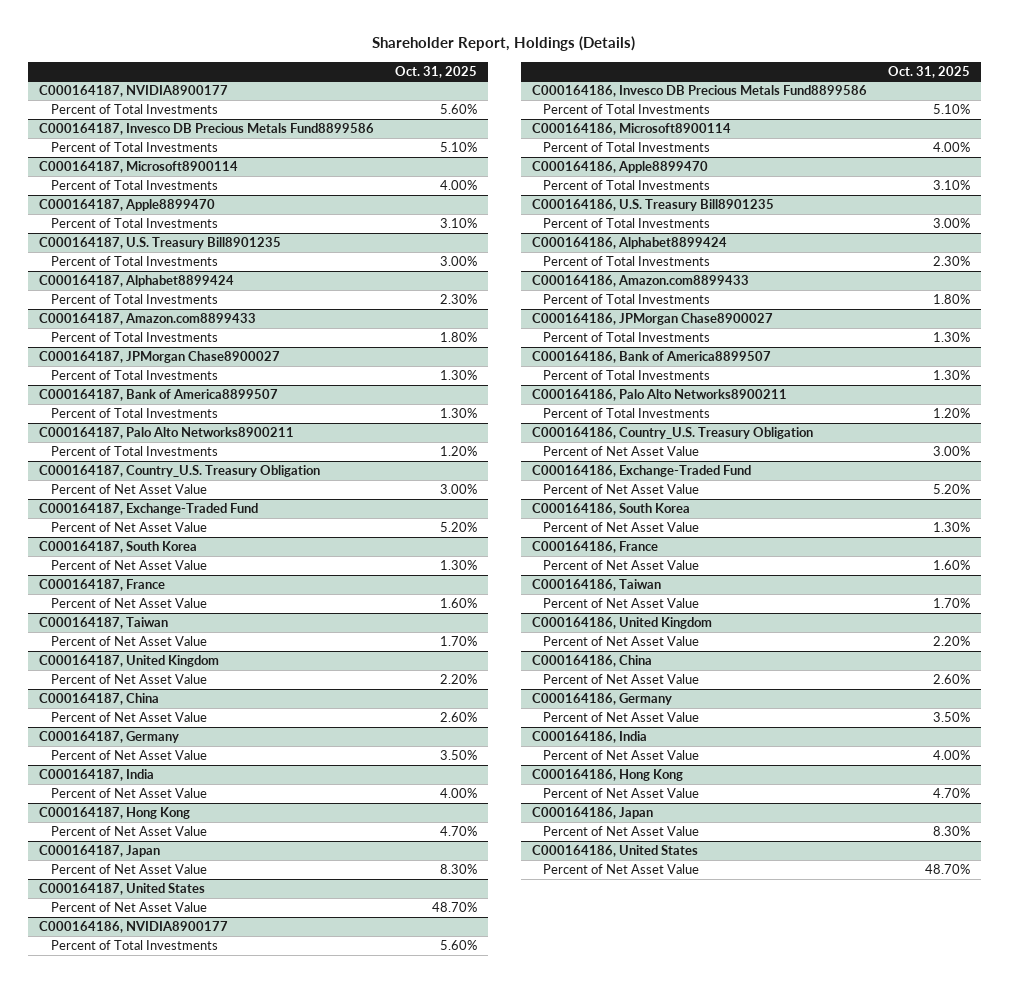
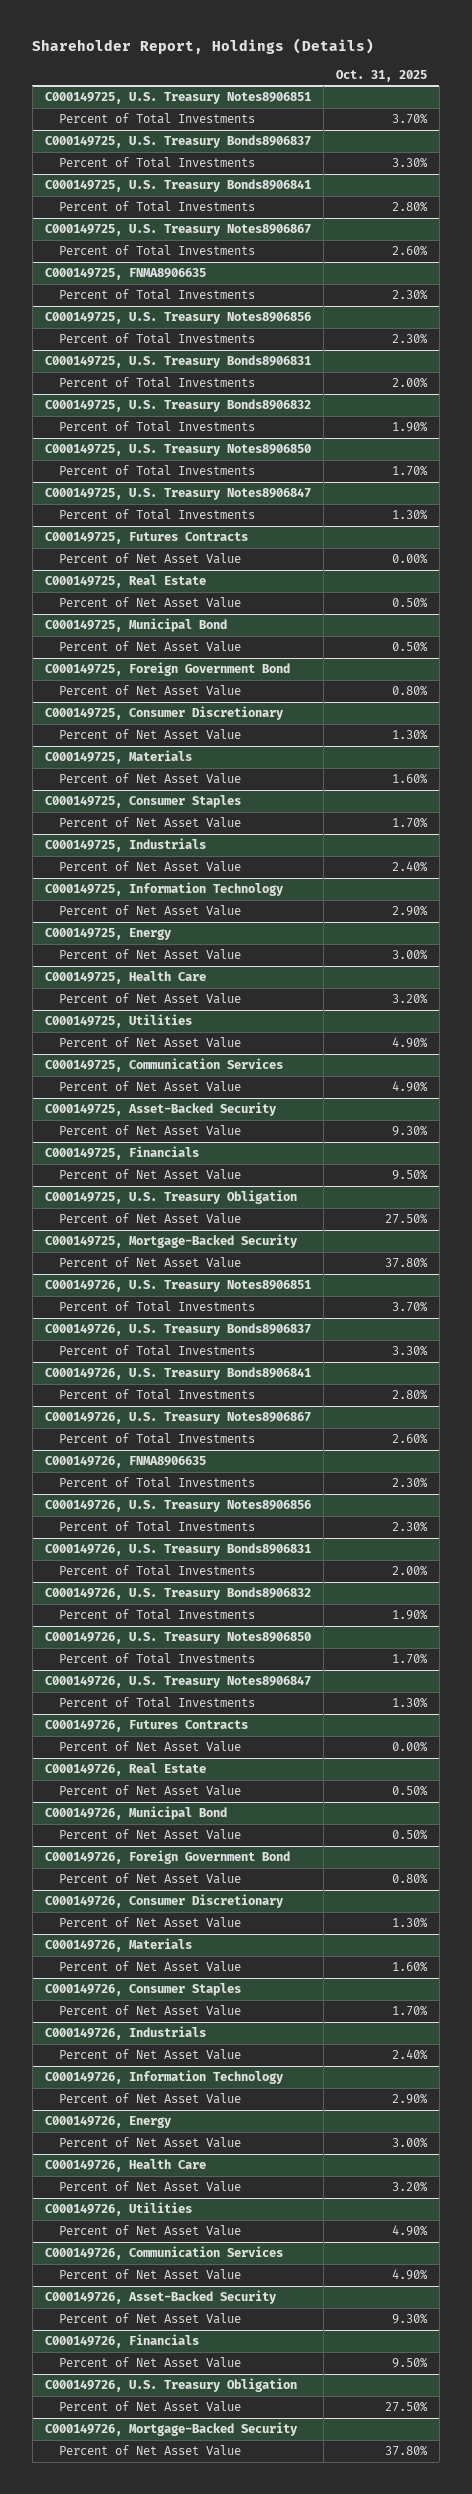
- C000164187, NVIDIA8900177
- Percent of Total Investments | 5.60%
- C000164187, Invesco DB Precious Metals Fund8899586
- Percent of Total Investments | 5.10%
- C000164187, Microsoft8900114
- Percent of Total Investments | 4.00%
- C000164187, Apple8899470
- Percent of Total Investments | 3.10%
- C000164187, U.S. Treasury Bill8901235
- Percent of Total Investments | 3.00%
- C000164187, Alphabet8899424
+ C000149725, U.S. Treasury Notes8906851
+ Percent of Total Investments | 3.70%
+ C000149725, U.S. Treasury Bonds8906837
+ Percent of Total Investments | 3.30%
+ C000149725, U.S. Treasury Bonds8906841
+ Percent of Total Investments | 2.80%
+ C000149725, U.S. Treasury Notes8906867
+ Percent of Total Investments | 2.60%
+ C000149725, FNMA8906635
- C000164187, Amazon.com8899433
- Percent of Total Investments | 1.80%
- C000164187, JPMorgan Chase8900027
- Percent of Total Investments | 1.30%
- C000164187, Bank of America8899507
+ C000149725, U.S. Treasury Notes8906856
+ Percent of Total Investments | 2.30%
+ C000149725, U.S. Treasury Bonds8906831
+ Percent of Total Investments | 2.00%
+ C000149725, U.S. Treasury Bonds8906832
+ Percent of Total Investments | 1.90%
+ C000149725, U.S. Treasury Notes8906850
+ Percent of Total Investments | 1.70%
+ C000149725, U.S. Treasury Notes8906847
- C000164187, Palo Alto Networks8900211
- Percent of Total Investments | 1.20%
- C000164187, Country_U.S. Treasury Obligation
- Percent of Net Asset Value | 3.00%
- C000164187, Exchange-Traded Fund
- Percent of Net Asset Value | 5.20%
- C000164187, South Korea
+ C000149725, Futures Contracts
+ Percent of Net Asset Value | 0.00%
+ C000149725, Real Estate
+ Percent of Net Asset Value | 0.50%
+ C000149725, Municipal Bond
+ Percent of Net Asset Value | 0.50%
+ C000149725, Foreign Government Bond
+ Percent of Net Asset Value | 0.80%
+ C000149725, Consumer Discretionary
- C000164187, France
+ C000149725, Materials
- C000164187, Taiwan
+ C000149725, Consumer Staples
- C000164187, United Kingdom
- Percent of Net Asset Value | 2.20%
- C000164187, China
- Percent of Net Asset Value | 2.60%
- C000164187, Germany
- Percent of Net Asset Value | 3.50%
- C000164187, India
- Percent of Net Asset Value | 4.00%
- C000164187, Hong Kong
- Percent of Net Asset Value | 4.70%
- C000164187, Japan
- Percent of Net Asset Value | 8.30%
- C000164187, United States
- Percent of Net Asset Value | 48.70%
- C000164186, NVIDIA8900177
- Percent of Total Investments | 5.60%
- C000164186, Invesco DB Precious Metals Fund8899586
- Percent of Total Investments | 5.10%
- C000164186, Microsoft8900114
- Percent of Total Investments | 4.00%
- C000164186, Apple8899470
- Percent of Total Investments | 3.10%
- C000164186, U.S. Treasury Bill8901235
- Percent of Total Investments | 3.00%
- C000164186, Alphabet8899424
+ C000149725, Industrials
+ Percent of Net Asset Value | 2.40%
+ C000149725, Information Technology
+ Percent of Net Asset Value | 2.90%
+ C000149725, Energy
+ Percent of Net Asset Value | 3.00%
+ C000149725, Health Care
+ Percent of Net Asset Value | 3.20%
+ C000149725, Utilities
+ Percent of Net Asset Value | 4.90%
+ C000149725, Communication Services
+ Percent of Net Asset Value | 4.90%
+ C000149725, Asset-Backed Security
+ Percent of Net Asset Value | 9.30%
+ C000149725, Financials
+ Percent of Net Asset Value | 9.50%
+ C000149725, U.S. Treasury Obligation
+ Percent of Net Asset Value | 27.50%
+ C000149725, Mortgage-Backed Security
+ Percent of Net Asset Value | 37.80%
+ C000149726, U.S. Treasury Notes8906851
+ Percent of Total Investments | 3.70%
+ C000149726, U.S. Treasury Bonds8906837
+ Percent of Total Investments | 3.30%
+ C000149726, U.S. Treasury Bonds8906841
+ Percent of Total Investments | 2.80%
+ C000149726, U.S. Treasury Notes8906867
+ Percent of Total Investments | 2.60%
+ C000149726, FNMA8906635
- C000164186, Amazon.com8899433
- Percent of Total Investments | 1.80%
- C000164186, JPMorgan Chase8900027
- Percent of Total Investments | 1.30%
- C000164186, Bank of America8899507
+ C000149726, U.S. Treasury Notes8906856
+ Percent of Total Investments | 2.30%
+ C000149726, U.S. Treasury Bonds8906831
+ Percent of Total Investments | 2.00%
+ C000149726, U.S. Treasury Bonds8906832
+ Percent of Total Investments | 1.90%
+ C000149726, U.S. Treasury Notes8906850
+ Percent of Total Investments | 1.70%
+ C000149726, U.S. Treasury Notes8906847
- C000164186, Palo Alto Networks8900211
- Percent of Total Investments | 1.20%
- C000164186, Country_U.S. Treasury Obligation
- Percent of Net Asset Value | 3.00%
- C000164186, Exchange-Traded Fund
- Percent of Net Asset Value | 5.20%
- C000164186, South Korea
+ C000149726, Futures Contracts
+ Percent of Net Asset Value | 0.00%
+ C000149726, Real Estate
+ Percent of Net Asset Value | 0.50%
+ C000149726, Municipal Bond
+ Percent of Net Asset Value | 0.50%
+ C000149726, Foreign Government Bond
+ Percent of Net Asset Value | 0.80%
+ C000149726, Consumer Discretionary
- C000164186, France
+ C000149726, Materials
- C000164186, Taiwan
+ C000149726, Consumer Staples
- C000164186, United Kingdom
- Percent of Net Asset Value | 2.20%
- C000164186, China
- Percent of Net Asset Value | 2.60%
- C000164186, Germany
- Percent of Net Asset Value | 3.50%
- C000164186, India
- Percent of Net Asset Value | 4.00%
- C000164186, Hong Kong
- Percent of Net Asset Value | 4.70%
- C000164186, Japan
- Percent of Net Asset Value | 8.30%
- C000164186, United States
- Percent of Net Asset Value | 48.70%
+ C000149726, Industrials
+ Percent of Net Asset Value | 2.40%
+ C000149726, Information Technology
+ Percent of Net Asset Value | 2.90%
+ C000149726, Energy
+ Percent of Net Asset Value | 3.00%
+ C000149726, Health Care
+ Percent of Net Asset Value | 3.20%
+ C000149726, Utilities
+ Percent of Net Asset Value | 4.90%
+ C000149726, Communication Services
+ Percent of Net Asset Value | 4.90%
+ C000149726, Asset-Backed Security
+ Percent of Net Asset Value | 9.30%
+ C000149726, Financials
+ Percent of Net Asset Value | 9.50%
+ C000149726, U.S. Treasury Obligation
+ Percent of Net Asset Value | 27.50%
+ C000149726, Mortgage-Backed Security
+ Percent of Net Asset Value | 37.80%

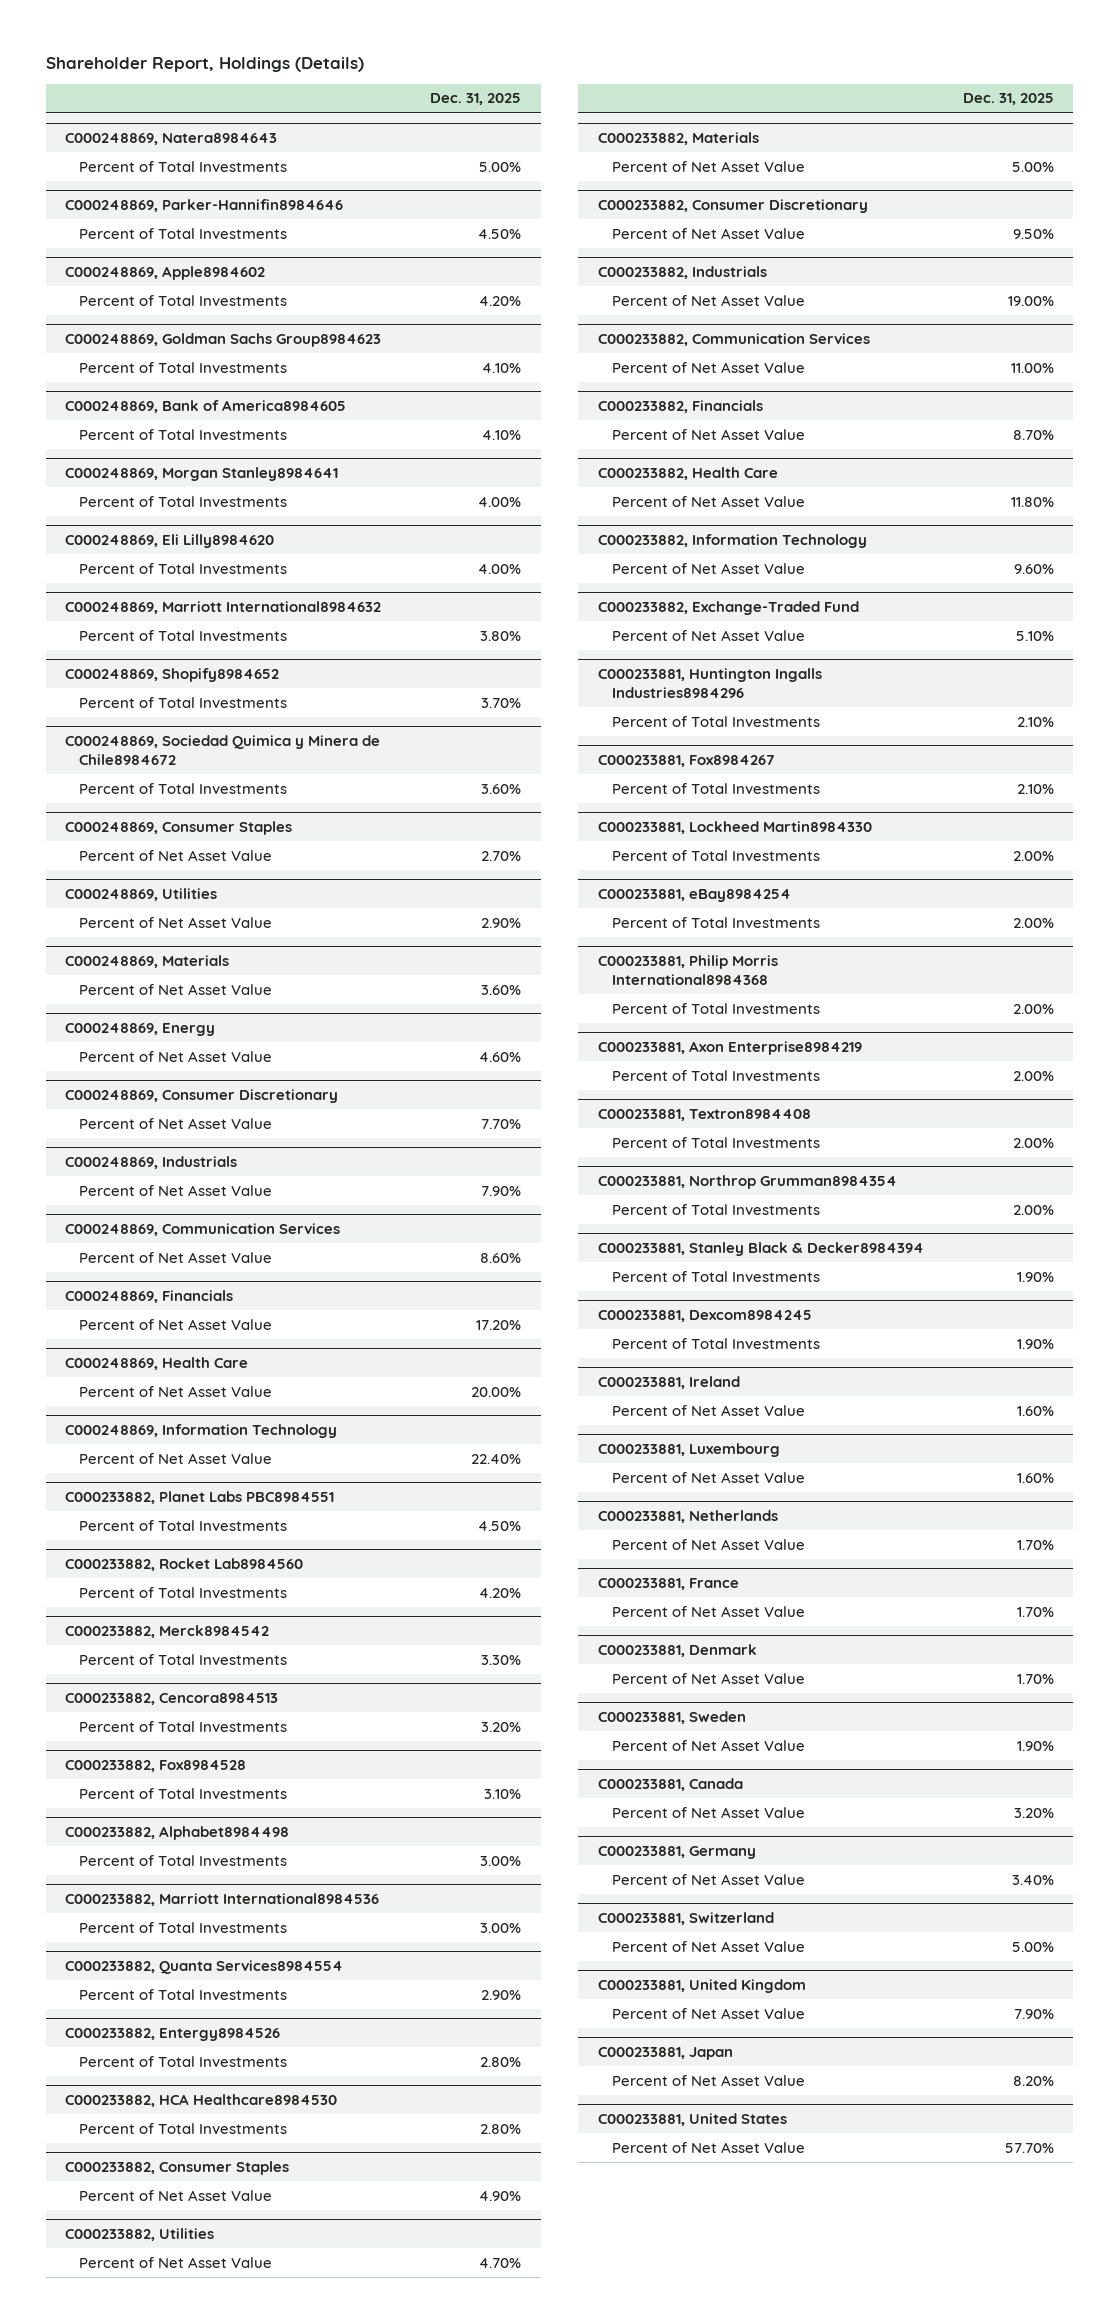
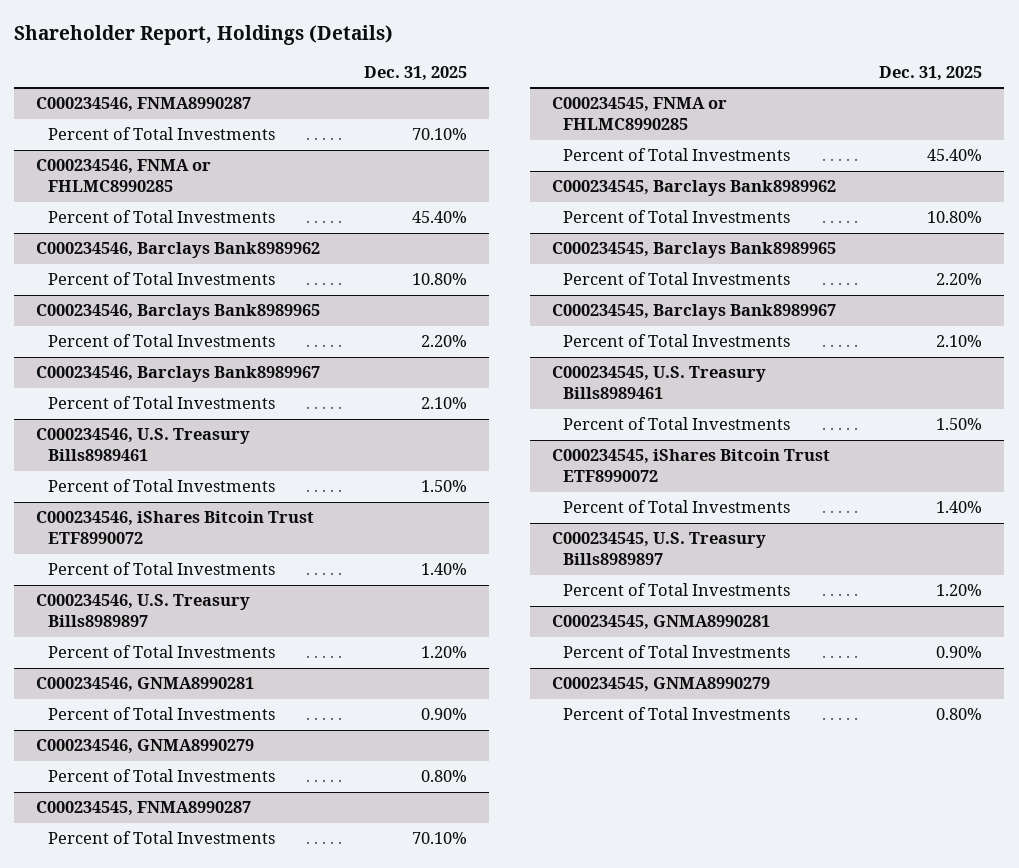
- C000248869, Natera8984643
- Percent of Total Investments | 5.00%
- C000248869, Parker-Hannifin8984646
- Percent of Total Investments | 4.50%
- C000248869, Apple8984602
- Percent of Total Investments | 4.20%
- C000248869, Goldman Sachs Group8984623
- Percent of Total Investments | 4.10%
- C000248869, Bank of America8984605
- Percent of Total Investments | 4.10%
- C000248869, Morgan Stanley8984641
- Percent of Total Investments | 4.00%
- C000248869, Eli Lilly8984620
- Percent of Total Investments | 4.00%
- C000248869, Marriott International8984632
- Percent of Total Investments | 3.80%
- C000248869, Shopify8984652
- Percent of Total Investments | 3.70%
- C000248869, Sociedad Quimica y Minera de Chile8984672
- Percent of Total Investments | 3.60%
- C000248869, Consumer Staples
- Percent of Net Asset Value | 2.70%
- C000248869, Utilities
- Percent of Net Asset Value | 2.90%
- C000248869, Materials
- Percent of Net Asset Value | 3.60%
- C000248869, Energy
- Percent of Net Asset Value | 4.60%
- C000248869, Consumer Discretionary
- Percent of Net Asset Value | 7.70%
- C000248869, Industrials
- Percent of Net Asset Value | 7.90%
- C000248869, Communication Services
- Percent of Net Asset Value | 8.60%
- C000248869, Financials
- Percent of Net Asset Value | 17.20%
- C000248869, Health Care
- Percent of Net Asset Value | 20.00%
- C000248869, Information Technology
- Percent of Net Asset Value | 22.40%
- C000233882, Planet Labs PBC8984551
- Percent of Total Investments | 4.50%
- C000233882, Rocket Lab8984560
- Percent of Total Investments | 4.20%
- C000233882, Merck8984542
- Percent of Total Investments | 3.30%
- C000233882, Cencora8984513
- Percent of Total Investments | 3.20%
- C000233882, Fox8984528
- Percent of Total Investments | 3.10%
- C000233882, Alphabet8984498
- Percent of Total Investments | 3.00%
- C000233882, Marriott International8984536
- Percent of Total Investments | 3.00%
- C000233882, Quanta Services8984554
- Percent of Total Investments | 2.90%
- C000233882, Entergy8984526
- Percent of Total Investments | 2.80%
- C000233882, HCA Healthcare8984530
- Percent of Total Investments | 2.80%
- C000233882, Consumer Staples
- Percent of Net Asset Value | 4.90%
- C000233882, Utilities
- Percent of Net Asset Value | 4.70%
- C000233882, Materials
- Percent of Net Asset Value | 5.00%
- C000233882, Consumer Discretionary
- Percent of Net Asset Value | 9.50%
- C000233882, Industrials
- Percent of Net Asset Value | 19.00%
- C000233882, Communication Services
- Percent of Net Asset Value | 11.00%
- C000233882, Financials
- Percent of Net Asset Value | 8.70%
- C000233882, Health Care
- Percent of Net Asset Value | 11.80%
- C000233882, Information Technology
- Percent of Net Asset Value | 9.60%
- C000233882, Exchange-Traded Fund
- Percent of Net Asset Value | 5.10%
- C000233881, Huntington Ingalls Industries8984296
+ C000234546, FNMA8990287
+ Percent of Total Investments | 70.10%
+ C000234546, FNMA or FHLMC8990285
+ Percent of Total Investments | 45.40%
+ C000234546, Barclays Bank8989962
+ Percent of Total Investments | 10.80%
+ C000234546, Barclays Bank8989965
+ Percent of Total Investments | 2.20%
+ C000234546, Barclays Bank8989967
- C000233881, Fox8984267
+ C000234546, U.S. Treasury Bills8989461
+ Percent of Total Investments | 1.50%
+ C000234546, iShares Bitcoin Trust ETF8990072
+ Percent of Total Investments | 1.40%
+ C000234546, U.S. Treasury Bills8989897
+ Percent of Total Investments | 1.20%
+ C000234546, GNMA8990281
+ Percent of Total Investments | 0.90%
+ C000234546, GNMA8990279
+ Percent of Total Investments | 0.80%
+ C000234545, FNMA8990287
+ Percent of Total Investments | 70.10%
+ C000234545, FNMA or FHLMC8990285
+ Percent of Total Investments | 45.40%
+ C000234545, Barclays Bank8989962
+ Percent of Total Investments | 10.80%
+ C000234545, Barclays Bank8989965
+ Percent of Total Investments | 2.20%
+ C000234545, Barclays Bank8989967
- C000233881, Lockheed Martin8984330
- Percent of Total Investments | 2.00%
- C000233881, eBay8984254
- Percent of Total Investments | 2.00%
- C000233881, Philip Morris International8984368
- Percent of Total Investments | 2.00%
- C000233881, Axon Enterprise8984219
- Percent of Total Investments | 2.00%
- C000233881, Textron8984408
- Percent of Total Investments | 2.00%
- C000233881, Northrop Grumman8984354
- Percent of Total Investments | 2.00%
- C000233881, Stanley Black & Decker8984394
- Percent of Total Investments | 1.90%
- C000233881, Dexcom8984245
- Percent of Total Investments | 1.90%
- C000233881, Ireland
- Percent of Net Asset Value | 1.60%
- C000233881, Luxembourg
- Percent of Net Asset Value | 1.60%
- C000233881, Netherlands
- Percent of Net Asset Value | 1.70%
- C000233881, France
- Percent of Net Asset Value | 1.70%
- C000233881, Denmark
- Percent of Net Asset Value | 1.70%
- C000233881, Sweden
- Percent of Net Asset Value | 1.90%
- C000233881, Canada
- Percent of Net Asset Value | 3.20%
- C000233881, Germany
- Percent of Net Asset Value | 3.40%
- C000233881, Switzerland
- Percent of Net Asset Value | 5.00%
- C000233881, United Kingdom
- Percent of Net Asset Value | 7.90%
- C000233881, Japan
- Percent of Net Asset Value | 8.20%
- C000233881, United States
- Percent of Net Asset Value | 57.70%
+ C000234545, U.S. Treasury Bills8989461
+ Percent of Total Investments | 1.50%
+ C000234545, iShares Bitcoin Trust ETF8990072
+ Percent of Total Investments | 1.40%
+ C000234545, U.S. Treasury Bills8989897
+ Percent of Total Investments | 1.20%
+ C000234545, GNMA8990281
+ Percent of Total Investments | 0.90%
+ C000234545, GNMA8990279
+ Percent of Total Investments | 0.80%

